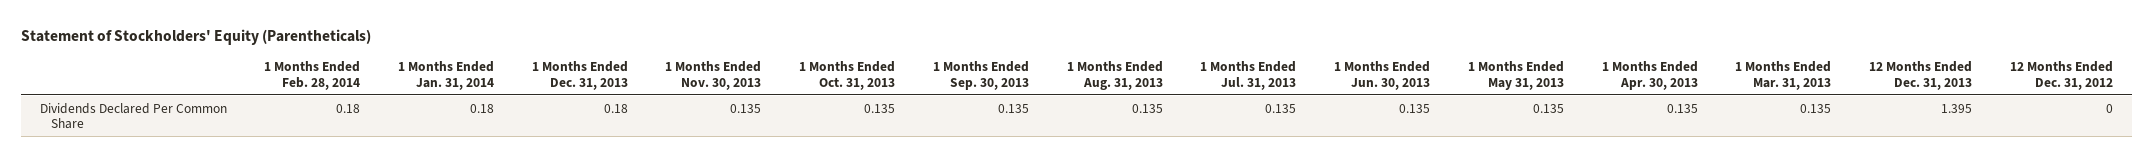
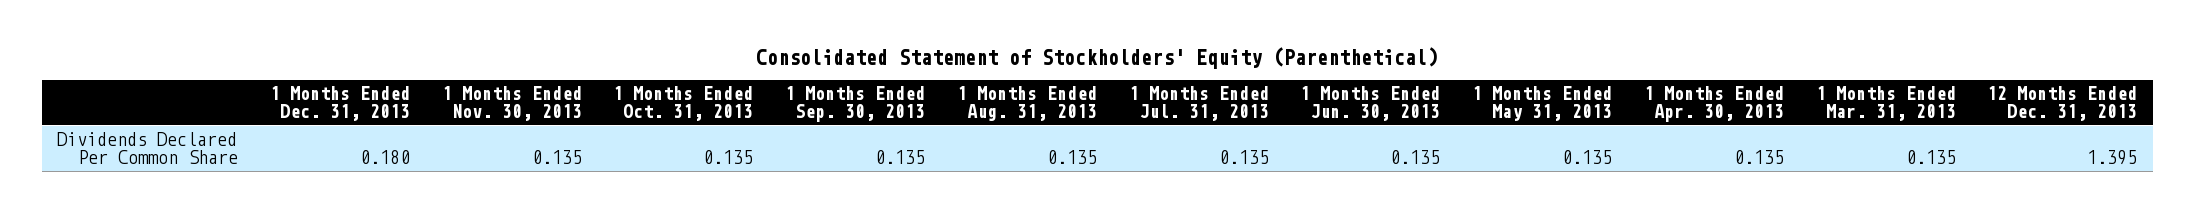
- Statement of Stockholders' Equity (Parentheticals)
+ Consolidated Statement of Stockholders' Equity (Parenthetical)
- | 1 Months Ended Feb. 28, 2014 | 1 Months Ended Jan. 31, 2014 | 1 Months Ended Dec. 31, 2013 | 1 Months Ended Nov. 30, 2013 | 1 Months Ended Oct. 31, 2013 | 1 Months Ended Sep. 30, 2013 | 1 Months Ended Aug. 31, 2013 | 1 Months Ended Jul. 31, 2013 | 1 Months Ended Jun. 30, 2013 | 1 Months Ended May 31, 2013 | 1 Months Ended Apr. 30, 2013 | 1 Months Ended Mar. 31, 2013 | 12 Months Ended Dec. 31, 2013 | 12 Months Ended Dec. 31, 2012
+ | 1 Months Ended Dec. 31, 2013 | 1 Months Ended Nov. 30, 2013 | 1 Months Ended Oct. 31, 2013 | 1 Months Ended Sep. 30, 2013 | 1 Months Ended Aug. 31, 2013 | 1 Months Ended Jul. 31, 2013 | 1 Months Ended Jun. 30, 2013 | 1 Months Ended May 31, 2013 | 1 Months Ended Apr. 30, 2013 | 1 Months Ended Mar. 31, 2013 | 12 Months Ended Dec. 31, 2013
- Dividends Declared Per Common Share | 0.18 | 0.18 | 0.18 | 0.135 | 0.135 | 0.135 | 0.135 | 0.135 | 0.135 | 0.135 | 0.135 | 0.135 | 1.395 | 0
+ Dividends Declared Per Common Share | 0.180 | 0.135 | 0.135 | 0.135 | 0.135 | 0.135 | 0.135 | 0.135 | 0.135 | 0.135 | 1.395

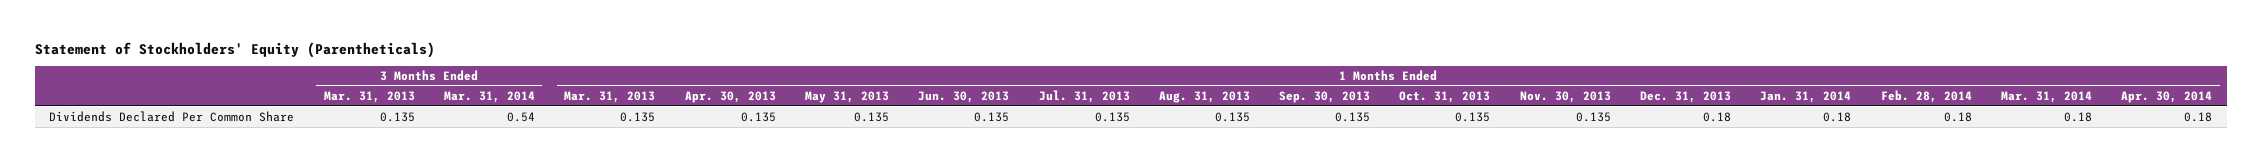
- Consolidated Statement of Stockholders' Equity (Parenthetical)
+ Statement of Stockholders' Equity (Parentheticals)
- | 1 Months Ended Dec. 31, 2013 | 1 Months Ended Nov. 30, 2013 | 1 Months Ended Oct. 31, 2013 | 1 Months Ended Sep. 30, 2013 | 1 Months Ended Aug. 31, 2013 | 1 Months Ended Jul. 31, 2013 | 1 Months Ended Jun. 30, 2013 | 1 Months Ended May 31, 2013 | 1 Months Ended Apr. 30, 2013 | 1 Months Ended Mar. 31, 2013 | 12 Months Ended Dec. 31, 2013
+ | 3 Months Ended Mar. 31, 2013 | 3 Months Ended Mar. 31, 2014 | 1 Months Ended Mar. 31, 2013 | 1 Months Ended Apr. 30, 2013 | 1 Months Ended May 31, 2013 | 1 Months Ended Jun. 30, 2013 | 1 Months Ended Jul. 31, 2013 | 1 Months Ended Aug. 31, 2013 | 1 Months Ended Sep. 30, 2013 | 1 Months Ended Oct. 31, 2013 | 1 Months Ended Nov. 30, 2013 | 1 Months Ended Dec. 31, 2013 | 1 Months Ended Jan. 31, 2014 | 1 Months Ended Feb. 28, 2014 | 1 Months Ended Mar. 31, 2014 | 1 Months Ended Apr. 30, 2014
- Dividends Declared Per Common Share | 0.180 | 0.135 | 0.135 | 0.135 | 0.135 | 0.135 | 0.135 | 0.135 | 0.135 | 0.135 | 1.395
+ Dividends Declared Per Common Share | 0.135 | 0.54 | 0.135 | 0.135 | 0.135 | 0.135 | 0.135 | 0.135 | 0.135 | 0.135 | 0.135 | 0.18 | 0.18 | 0.18 | 0.18 | 0.18

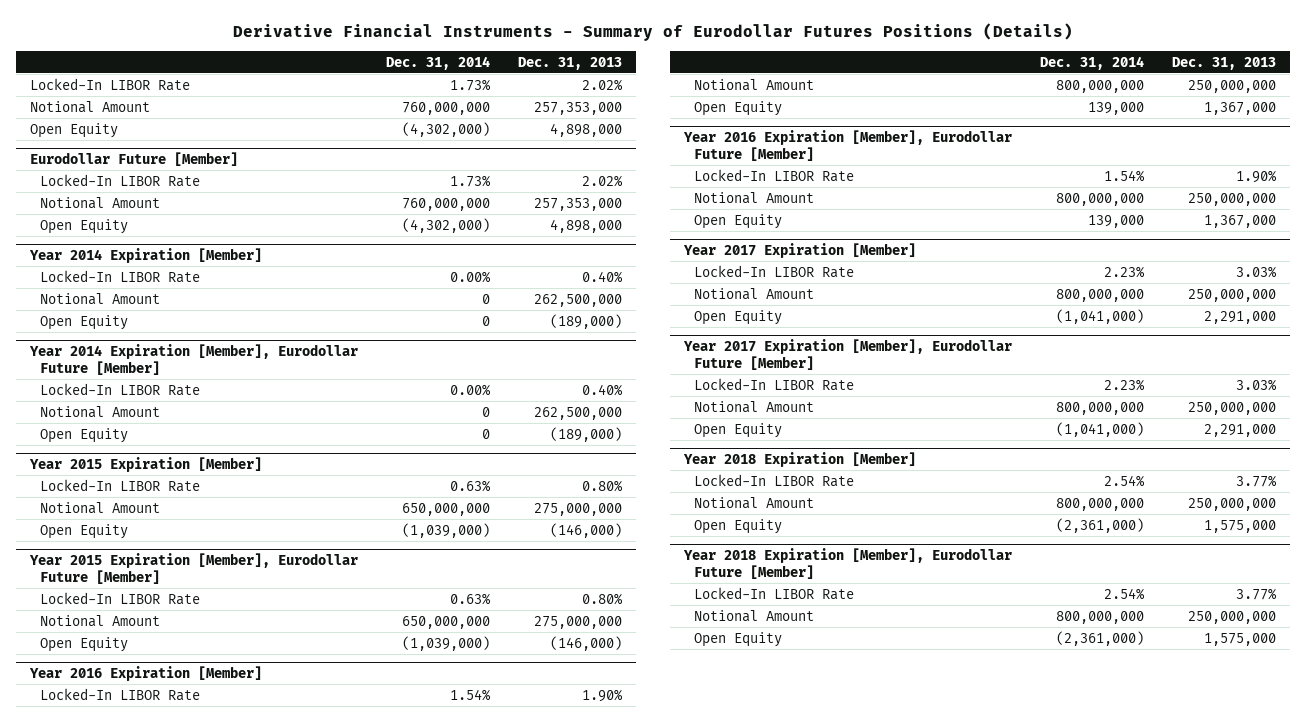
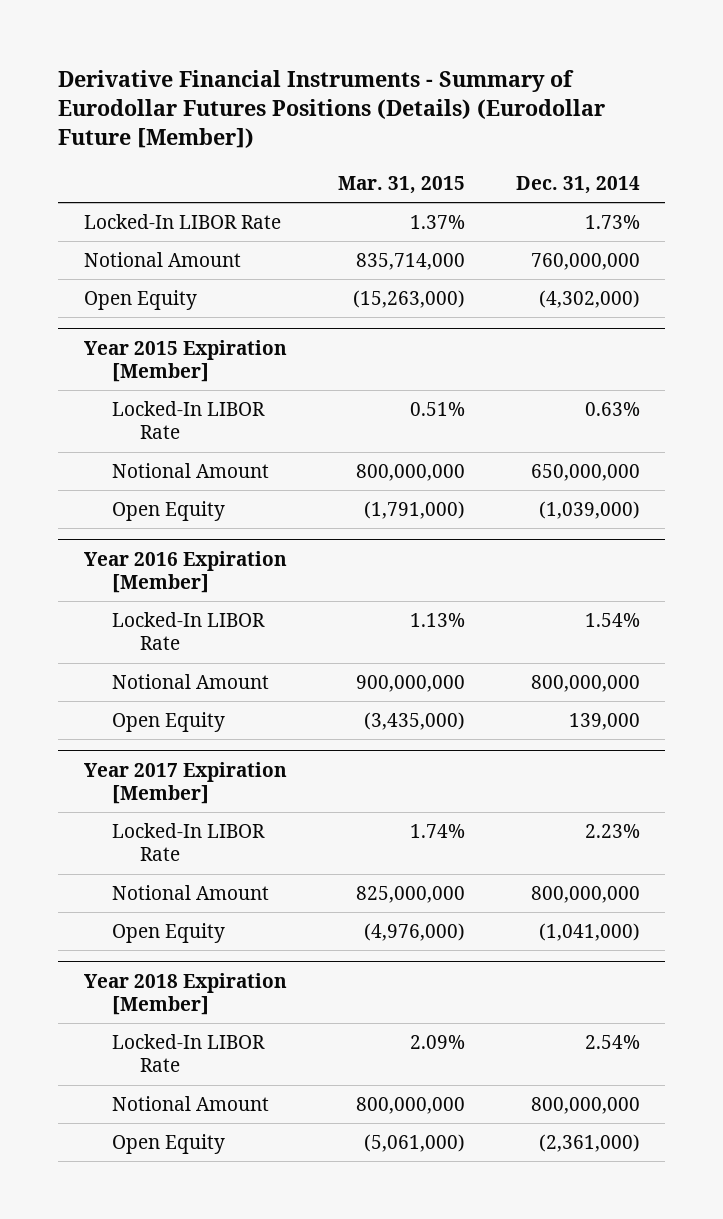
- Derivative Financial Instruments - Summary of Eurodollar Futures Positions (Details)
+ Derivative Financial Instruments - Summary of Eurodollar Futures Positions (Details) (Eurodollar Future [Member])
- | Dec. 31, 2014 | Dec. 31, 2013
+ | Mar. 31, 2015 | Dec. 31, 2014
- Eurodollar Future [Member]
- Locked-In LIBOR Rate | 1.73% | 2.02%
- Notional Amount | 760,000,000 | 257,353,000
- Open Equity | (4,302,000) | 4,898,000
- Year 2014 Expiration [Member]
- Locked-In LIBOR Rate | 0.00% | 0.40%
- Notional Amount | 0 | 262,500,000
- Open Equity | 0 | (189,000)
- Year 2014 Expiration [Member], Eurodollar Future [Member]
- Locked-In LIBOR Rate | 0.00% | 0.40%
- Notional Amount | 0 | 262,500,000
- Open Equity | 0 | (189,000)
- Year 2015 Expiration [Member], Eurodollar Future [Member]
- Locked-In LIBOR Rate | 0.63% | 0.80%
- Notional Amount | 650,000,000 | 275,000,000
- Open Equity | (1,039,000) | (146,000)
- Year 2016 Expiration [Member], Eurodollar Future [Member]
- Locked-In LIBOR Rate | 1.54% | 1.90%
- Notional Amount | 800,000,000 | 250,000,000
- Open Equity | 139,000 | 1,367,000
- Year 2017 Expiration [Member], Eurodollar Future [Member]
- Locked-In LIBOR Rate | 2.23% | 3.03%
- Notional Amount | 800,000,000 | 250,000,000
- Open Equity | (1,041,000) | 2,291,000
- Year 2018 Expiration [Member], Eurodollar Future [Member]
- Locked-In LIBOR Rate | 2.54% | 3.77%
- Notional Amount | 800,000,000 | 250,000,000
- Open Equity | (2,361,000) | 1,575,000

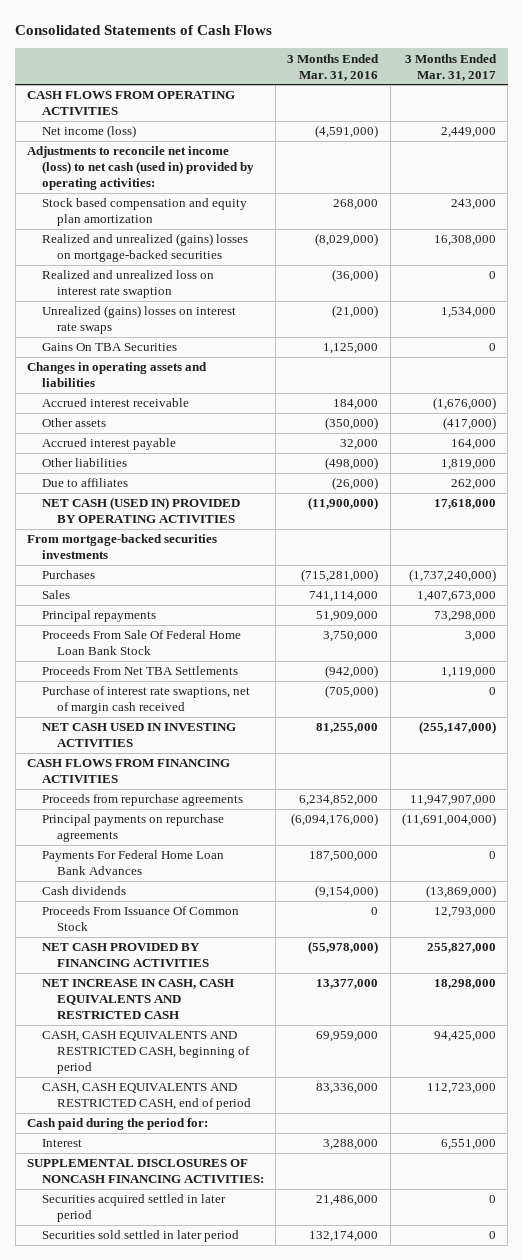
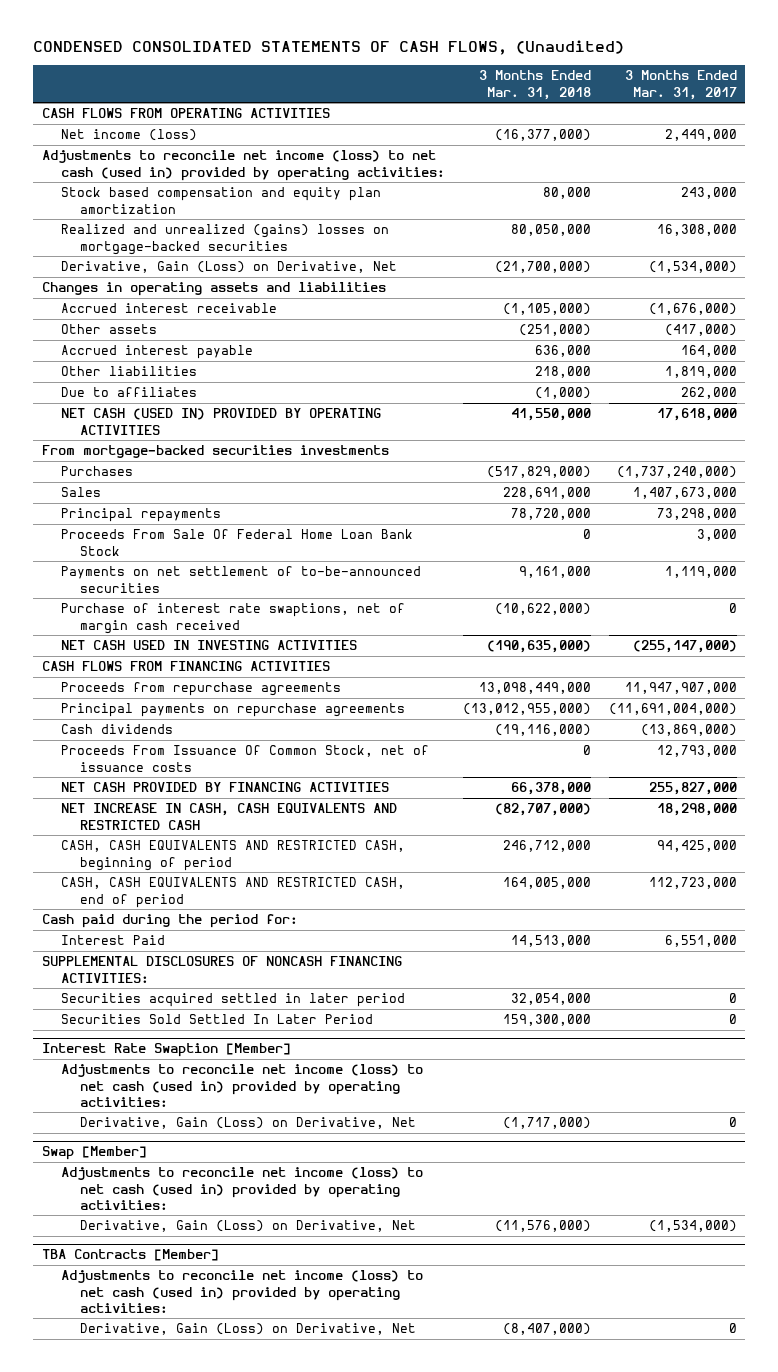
- Consolidated Statements of Cash Flows
+ CONDENSED CONSOLIDATED STATEMENTS OF CASH FLOWS, (Unaudited)
- | 3 Months Ended Mar. 31, 2016 | 3 Months Ended Mar. 31, 2017
+ | 3 Months Ended Mar. 31, 2018 | 3 Months Ended Mar. 31, 2017
- Realized and unrealized loss on interest rate swaption | (36,000) | 0
- Unrealized (gains) losses on interest rate swaps | (21,000) | 1,534,000
- Gains On TBA Securities | 1,125,000 | 0
+ Derivative, Gain (Loss) on Derivative, Net | (21,700,000) | (1,534,000)
- Proceeds From Net TBA Settlements | (942,000) | 1,119,000
+ Payments on net settlement of to-be-announced securities | 9,161,000 | 1,119,000
- Payments For Federal Home Loan Bank Advances | 187,500,000 | 0
- Proceeds From Issuance Of Common Stock | 0 | 12,793,000
+ Proceeds From Issuance Of Common Stock, net of issuance costs | 0 | 12,793,000
- Interest | 3,288,000 | 6,551,000
+ Interest Paid | 14,513,000 | 6,551,000
- Securities sold settled in later period | 132,174,000 | 0
+ Securities Sold Settled In Later Period | 159,300,000 | 0
+ Interest Rate Swaption [Member]
+ Adjustments to reconcile net income (loss) to net cash (used in) provided by operating activities:
+ Derivative, Gain (Loss) on Derivative, Net | (1,717,000) | 0
+ Swap [Member]
+ Adjustments to reconcile net income (loss) to net cash (used in) provided by operating activities:
+ Derivative, Gain (Loss) on Derivative, Net | (11,576,000) | (1,534,000)
+ TBA Contracts [Member]
+ Adjustments to reconcile net income (loss) to net cash (used in) provided by operating activities:
+ Derivative, Gain (Loss) on Derivative, Net | (8,407,000) | 0

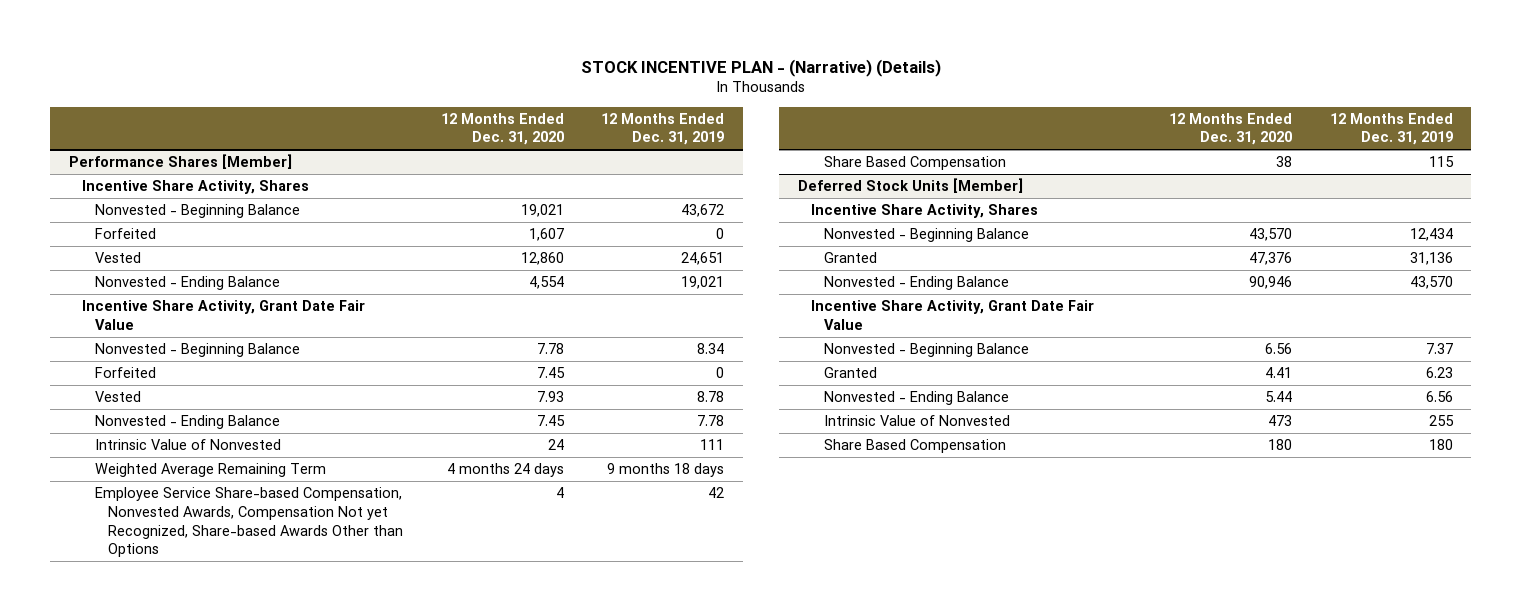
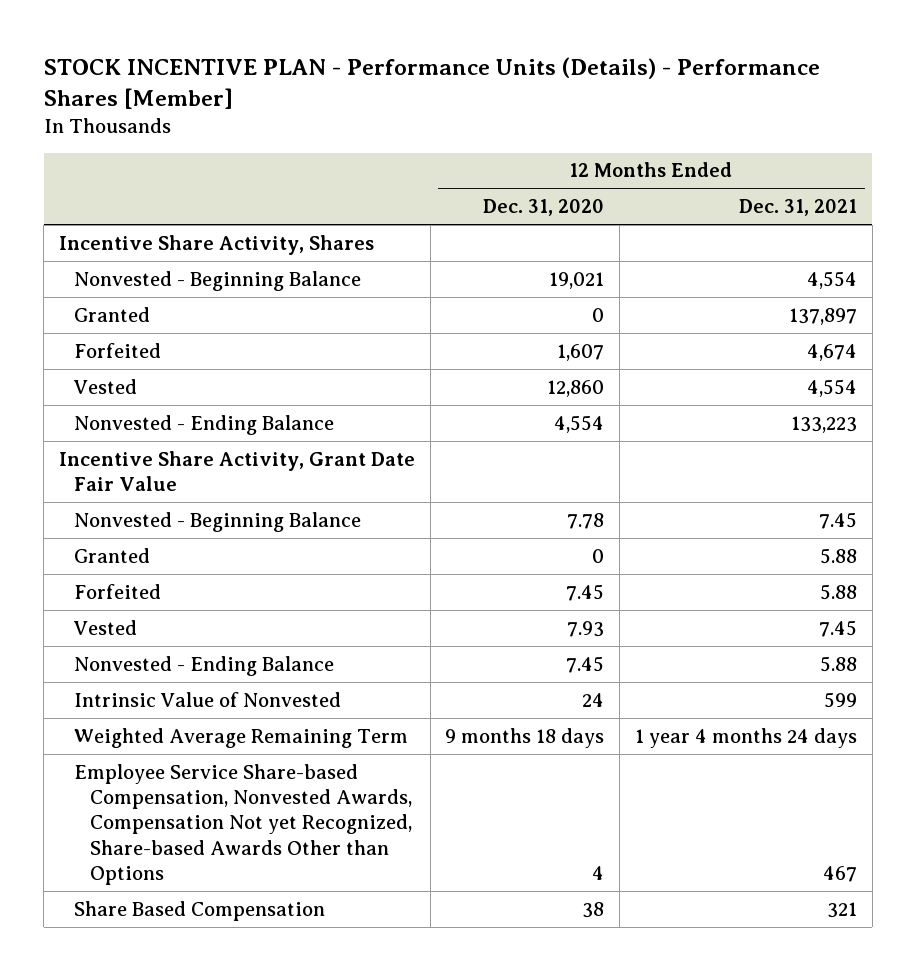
- STOCK INCENTIVE PLAN - (Narrative) (Details)
+ STOCK INCENTIVE PLAN - Performance Units (Details) - Performance Shares [Member]
- | 12 Months Ended Dec. 31, 2020 | 12 Months Ended Dec. 31, 2019
+ | 12 Months Ended Dec. 31, 2020 | 12 Months Ended Dec. 31, 2021
- Performance Shares [Member]
+ Granted | 0 | 137,897
+ Granted | 0 | 5.88
- Weighted Average Remaining Term | 4 months 24 days | 9 months 18 days
+ Weighted Average Remaining Term | 9 months 18 days | 1 year 4 months 24 days
- Deferred Stock Units [Member]
- Incentive Share Activity, Shares
- Nonvested - Beginning Balance | 43,570 | 12,434
- Granted | 47,376 | 31,136
- Nonvested - Ending Balance | 90,946 | 43,570
- Incentive Share Activity, Grant Date Fair Value
- Nonvested - Beginning Balance | 6.56 | 7.37
- Granted | 4.41 | 6.23
- Nonvested - Ending Balance | 5.44 | 6.56
- Intrinsic Value of Nonvested | 473 | 255
- Share Based Compensation | 180 | 180

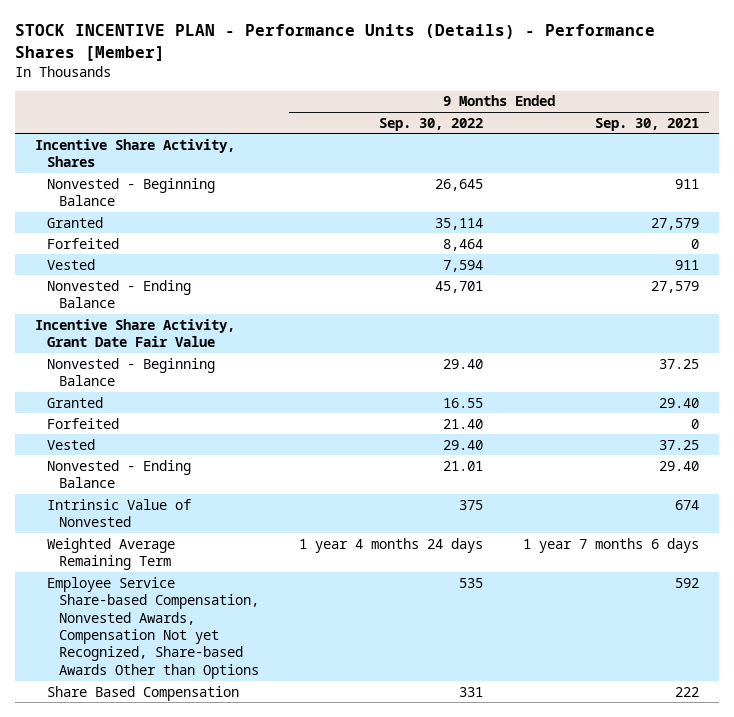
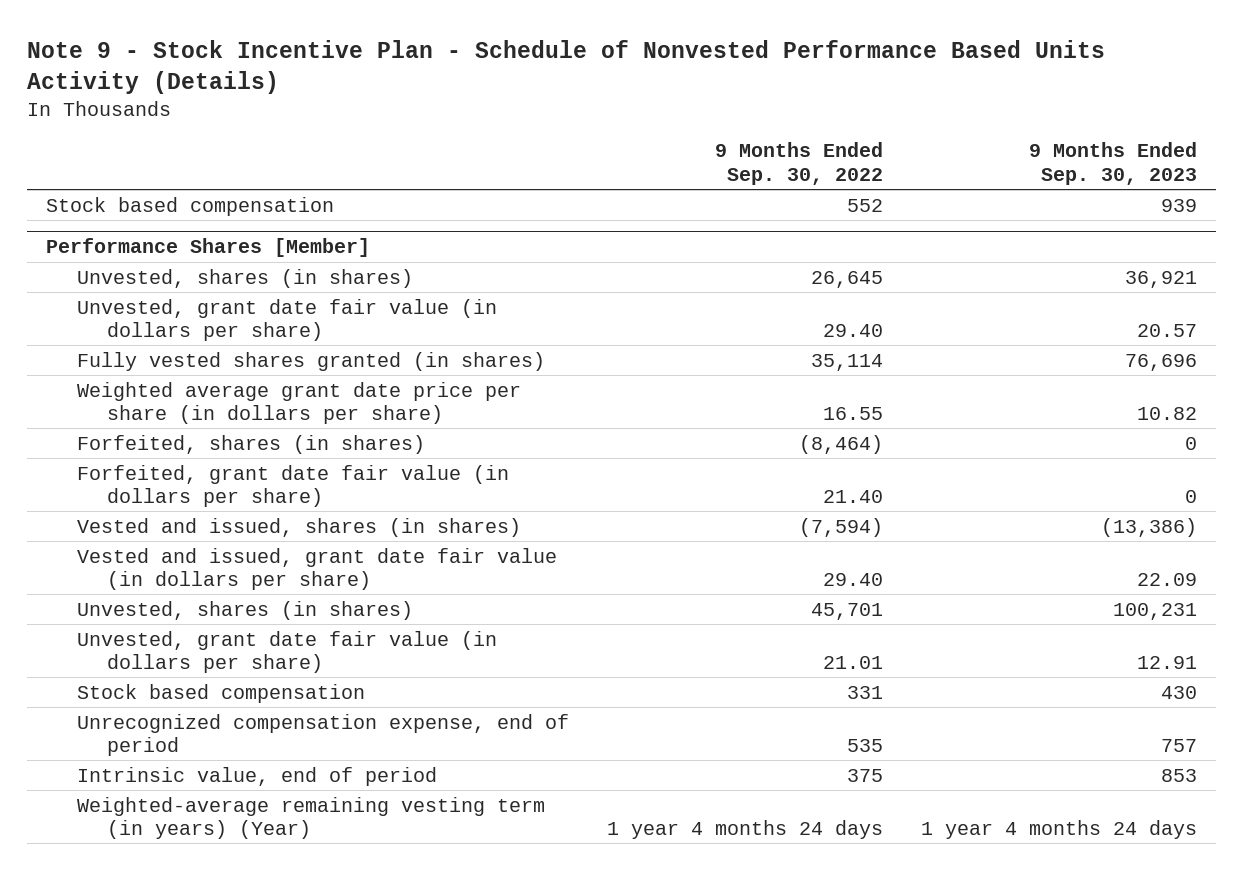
- STOCK INCENTIVE PLAN - Performance Units (Details) - Performance Shares [Member]
+ Note 9 - Stock Incentive Plan - Schedule of Nonvested Performance Based Units Activity (Details)
- | 9 Months Ended Sep. 30, 2022 | 9 Months Ended Sep. 30, 2021
+ | 9 Months Ended Sep. 30, 2022 | 9 Months Ended Sep. 30, 2023
- Incentive Share Activity, Shares
- Nonvested - Beginning Balance | 26,645 | 911
- Granted | 35,114 | 27,579
- Forfeited | 8,464 | 0
- Vested | 7,594 | 911
- Nonvested - Ending Balance | 45,701 | 27,579
- Incentive Share Activity, Grant Date Fair Value
- Nonvested - Beginning Balance | 29.40 | 37.25
- Granted | 16.55 | 29.40
- Forfeited | 21.40 | 0
- Vested | 29.40 | 37.25
- Nonvested - Ending Balance | 21.01 | 29.40
- Intrinsic Value of Nonvested | 375 | 674
- Weighted Average Remaining Term | 1 year 4 months 24 days | 1 year 7 months 6 days
- Employee Service Share-based Compensation, Nonvested Awards, Compensation Not yet Recognized, Share-based Awards Other than Options | 535 | 592
- Share Based Compensation | 331 | 222
+ Stock based compensation | 552 | 939
+ Performance Shares [Member]
+ Unvested, shares (in shares) | 26,645 | 36,921
+ Unvested, grant date fair value (in dollars per share) | 29.40 | 20.57
+ Fully vested shares granted (in shares) | 35,114 | 76,696
+ Weighted average grant date price per share (in dollars per share) | 16.55 | 10.82
+ Forfeited, shares (in shares) | (8,464) | 0
+ Forfeited, grant date fair value (in dollars per share) | 21.40 | 0
+ Vested and issued, shares (in shares) | (7,594) | (13,386)
+ Vested and issued, grant date fair value (in dollars per share) | 29.40 | 22.09
+ Unvested, shares (in shares) | 45,701 | 100,231
+ Unvested, grant date fair value (in dollars per share) | 21.01 | 12.91
+ Stock based compensation | 331 | 430
+ Unrecognized compensation expense, end of period | 535 | 757
+ Intrinsic value, end of period | 375 | 853
+ Weighted-average remaining vesting term (in years) (Year) | 1 year 4 months 24 days | 1 year 4 months 24 days

